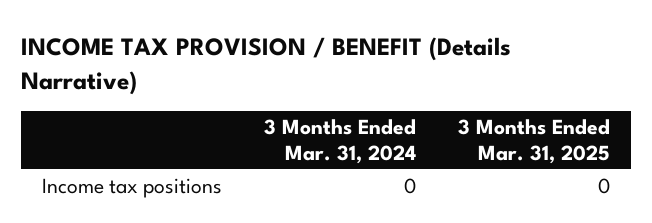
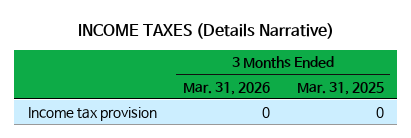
- INCOME TAX PROVISION / BENEFIT (Details Narrative)
+ INCOME TAXES (Details Narrative)
- | 3 Months Ended Mar. 31, 2024 | 3 Months Ended Mar. 31, 2025
+ | 3 Months Ended Mar. 31, 2026 | 3 Months Ended Mar. 31, 2025
- Income tax positions | 0 | 0
+ Income tax provision | 0 | 0

